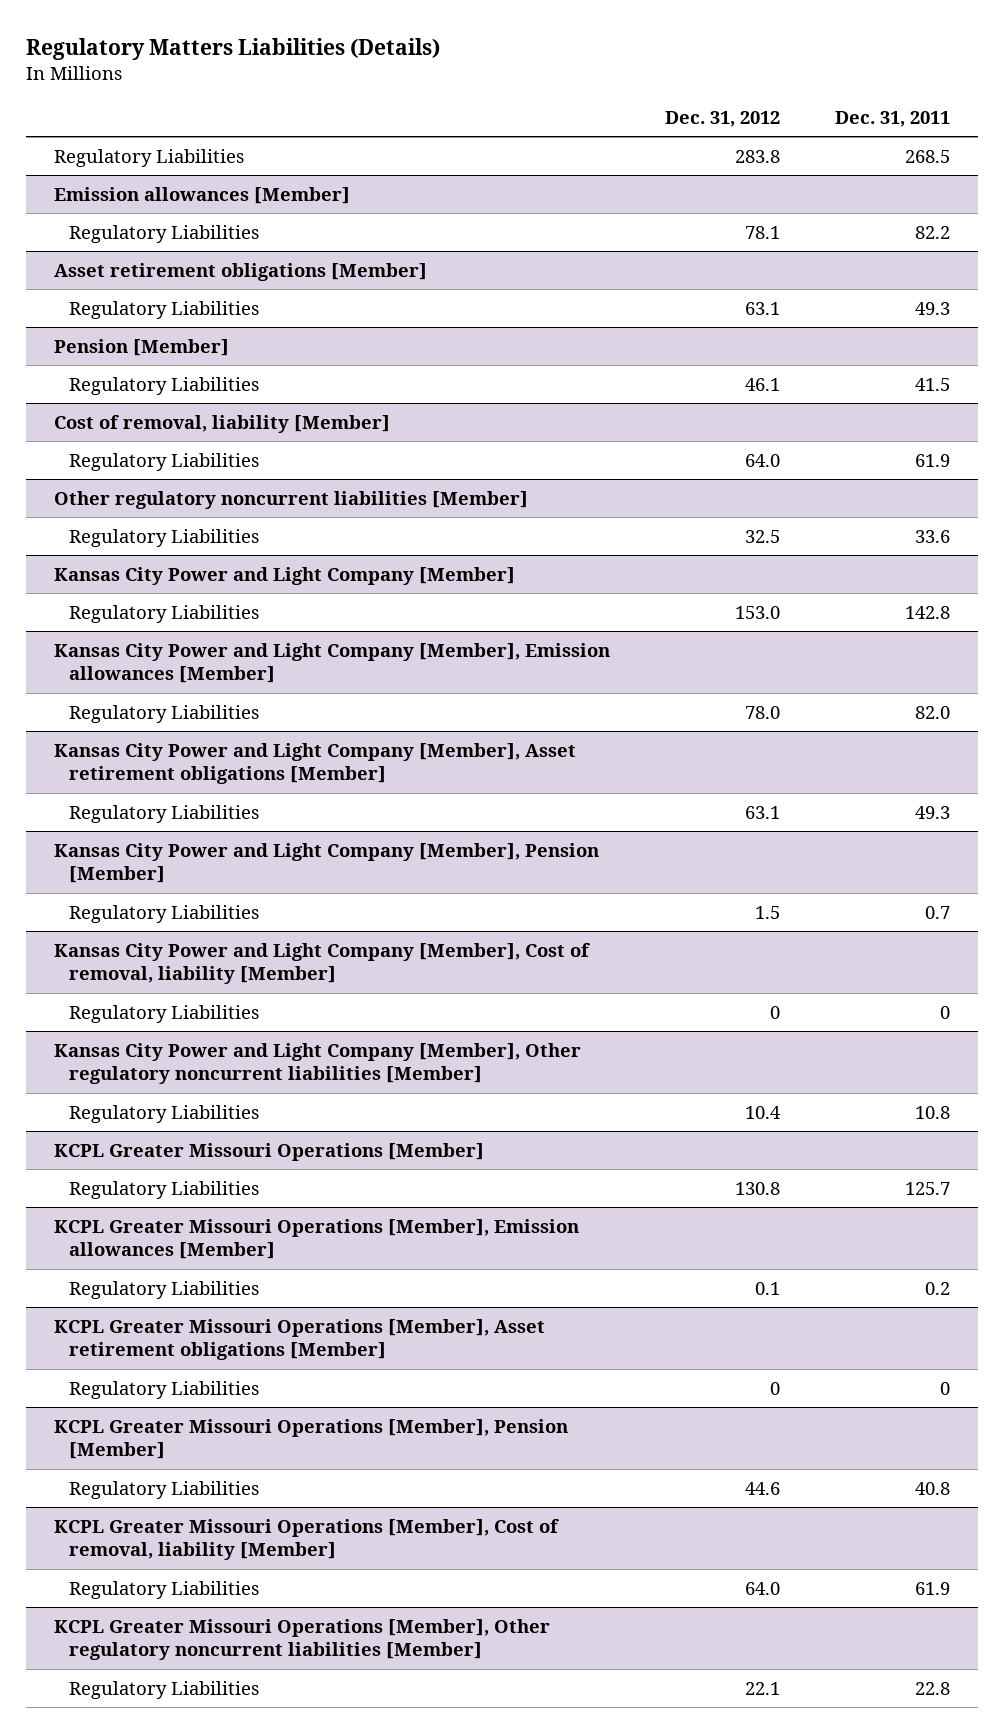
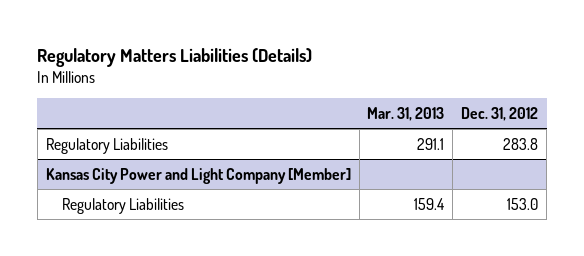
- | Dec. 31, 2012 | Dec. 31, 2011
+ | Mar. 31, 2013 | Dec. 31, 2012
- Emission allowances [Member]
- Regulatory Liabilities | 78.1 | 82.2
- Asset retirement obligations [Member]
- Regulatory Liabilities | 63.1 | 49.3
- Pension [Member]
- Regulatory Liabilities | 46.1 | 41.5
- Cost of removal, liability [Member]
- Regulatory Liabilities | 64.0 | 61.9
- Other regulatory noncurrent liabilities [Member]
- Regulatory Liabilities | 32.5 | 33.6
- Kansas City Power and Light Company [Member], Emission allowances [Member]
- Regulatory Liabilities | 78.0 | 82.0
- Kansas City Power and Light Company [Member], Asset retirement obligations [Member]
- Regulatory Liabilities | 63.1 | 49.3
- Kansas City Power and Light Company [Member], Pension [Member]
- Regulatory Liabilities | 1.5 | 0.7
- Kansas City Power and Light Company [Member], Cost of removal, liability [Member]
- Regulatory Liabilities | 0 | 0
- Kansas City Power and Light Company [Member], Other regulatory noncurrent liabilities [Member]
- Regulatory Liabilities | 10.4 | 10.8
- KCPL Greater Missouri Operations [Member]
- Regulatory Liabilities | 130.8 | 125.7
- KCPL Greater Missouri Operations [Member], Emission allowances [Member]
- Regulatory Liabilities | 0.1 | 0.2
- KCPL Greater Missouri Operations [Member], Asset retirement obligations [Member]
- Regulatory Liabilities | 0 | 0
- KCPL Greater Missouri Operations [Member], Pension [Member]
- Regulatory Liabilities | 44.6 | 40.8
- KCPL Greater Missouri Operations [Member], Cost of removal, liability [Member]
- Regulatory Liabilities | 64.0 | 61.9
- KCPL Greater Missouri Operations [Member], Other regulatory noncurrent liabilities [Member]
- Regulatory Liabilities | 22.1 | 22.8

